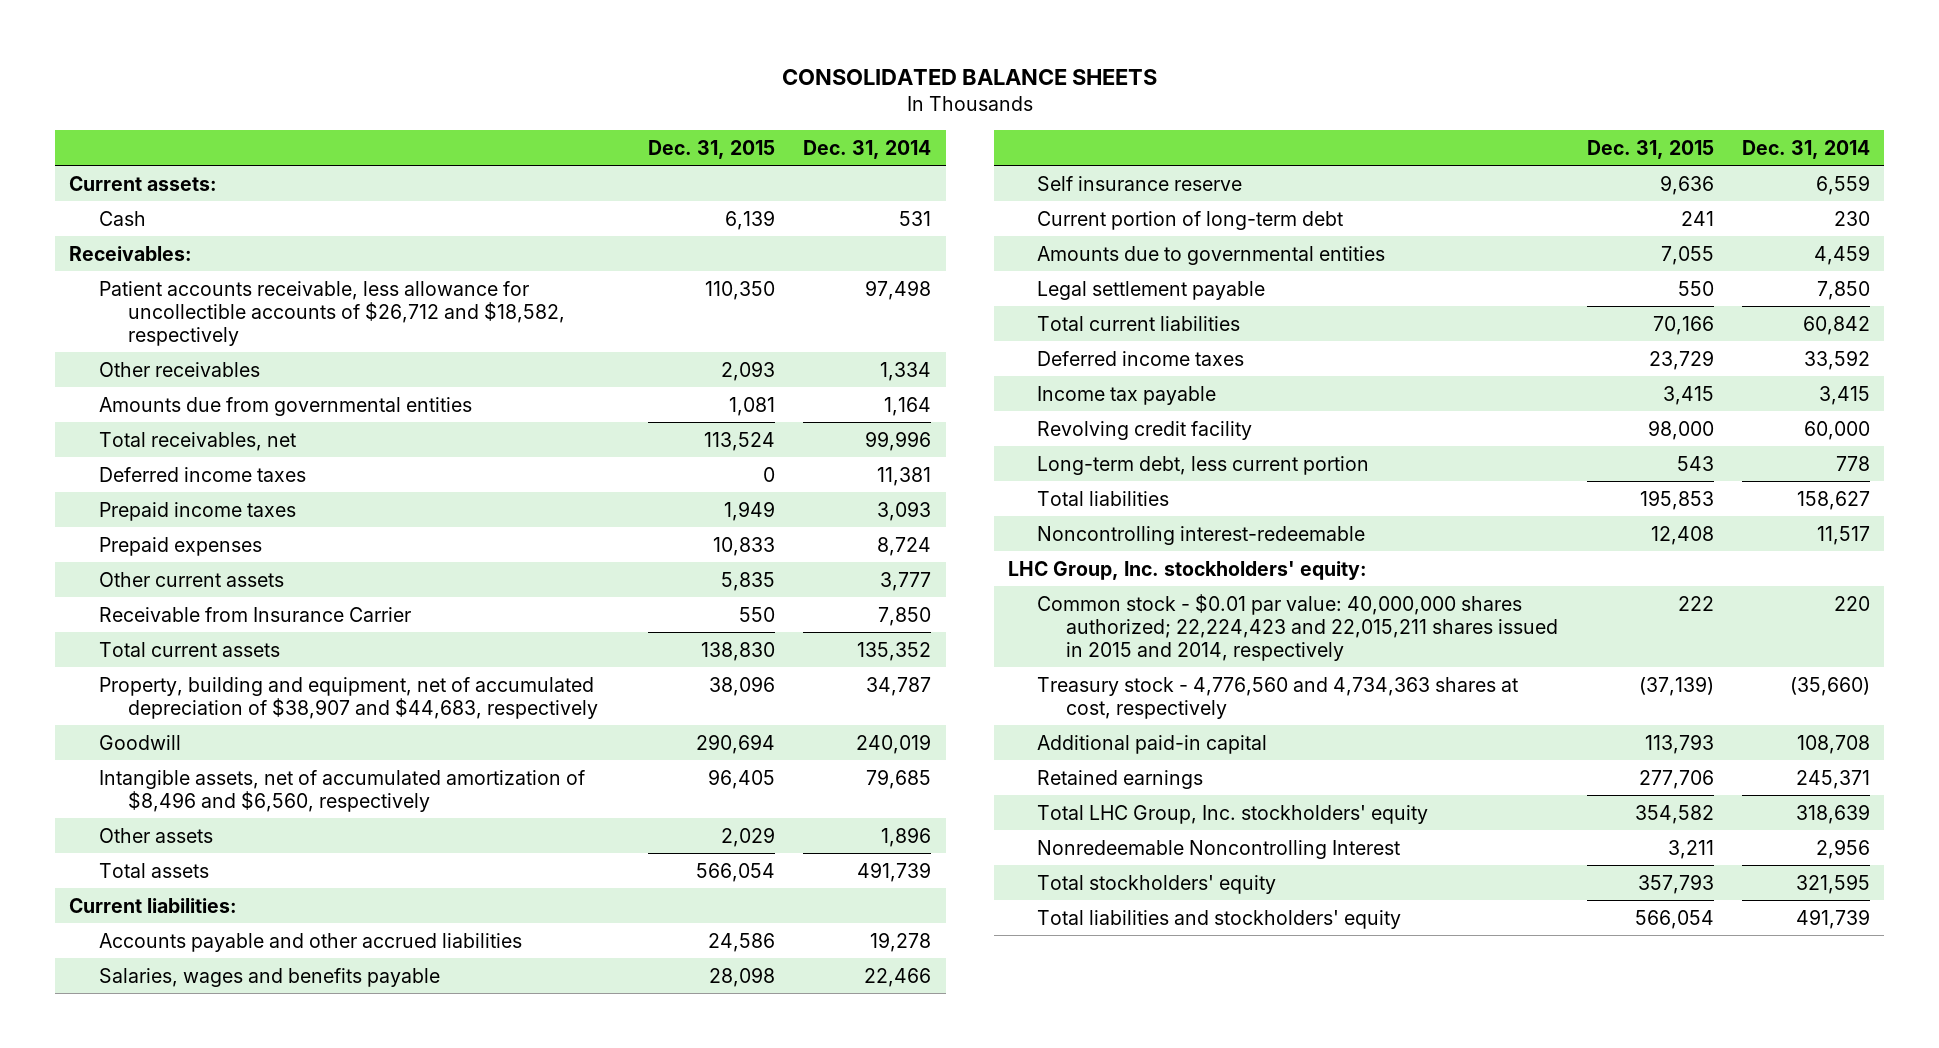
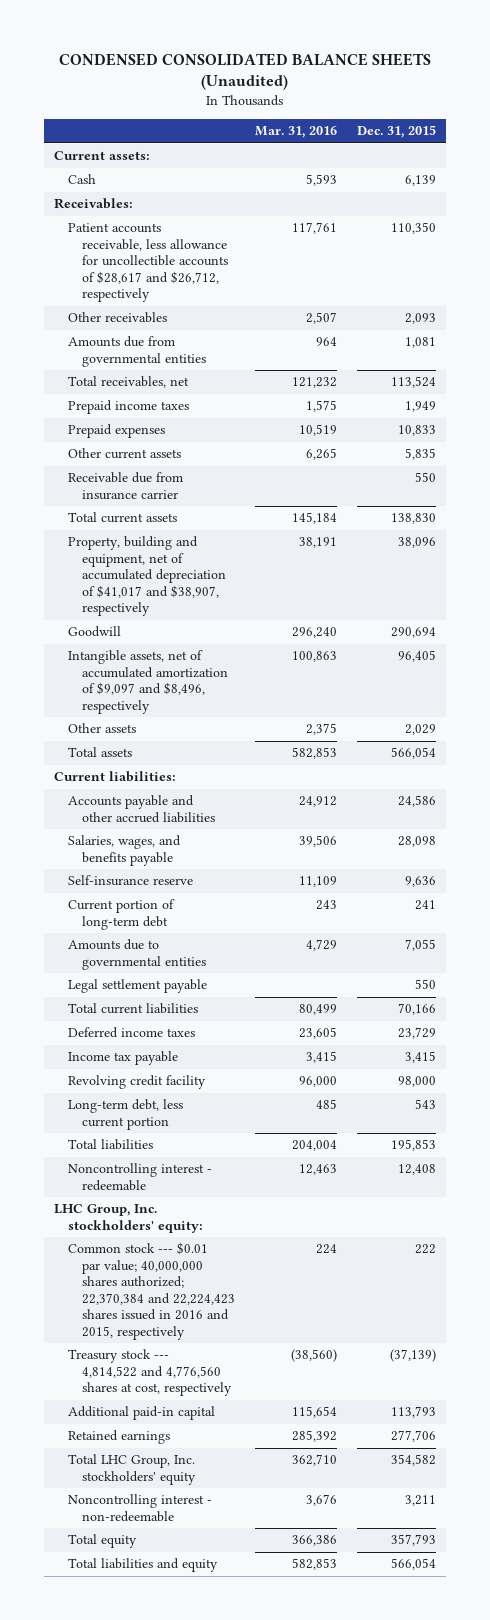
- CONSOLIDATED BALANCE SHEETS
+ CONDENSED CONSOLIDATED BALANCE SHEETS (Unaudited)
- | Dec. 31, 2015 | Dec. 31, 2014
+ | Mar. 31, 2016 | Dec. 31, 2015
- Patient accounts receivable, less allowance for uncollectible accounts of $26,712 and $18,582, respectively | 110,350 | 97,498
+ Patient accounts receivable, less allowance for uncollectible accounts of $28,617 and $26,712, respectively | 117,761 | 110,350
- Deferred income taxes | 0 | 11,381
- Receivable from Insurance Carrier | 550 | 7,850
+ Receivable due from insurance carrier | | 550
- Property, building and equipment, net of accumulated depreciation of $38,907 and $44,683, respectively | 38,096 | 34,787
+ Property, building and equipment, net of accumulated depreciation of $41,017 and $38,907, respectively | 38,191 | 38,096
- Intangible assets, net of accumulated amortization of $8,496 and $6,560, respectively | 96,405 | 79,685
+ Intangible assets, net of accumulated amortization of $9,097 and $8,496, respectively | 100,863 | 96,405
- Salaries, wages and benefits payable | 28,098 | 22,466
- Self insurance reserve | 9,636 | 6,559
+ Salaries, wages, and benefits payable | 39,506 | 28,098
+ Self-insurance reserve | 11,109 | 9,636
- Noncontrolling interest-redeemable | 12,408 | 11,517
+ Noncontrolling interest - redeemable | 12,463 | 12,408
- Common stock - $0.01 par value: 40,000,000 shares authorized; 22,224,423 and 22,015,211 shares issued in 2015 and 2014, respectively | 222 | 220
- Treasury stock - 4,776,560 and 4,734,363 shares at cost, respectively | (37,139) | (35,660)
+ Common stock --- $0.01 par value; 40,000,000 shares authorized; 22,370,384 and 22,224,423 shares issued in 2016 and 2015, respectively | 224 | 222
+ Treasury stock --- 4,814,522 and 4,776,560 shares at cost, respectively | (38,560) | (37,139)
- Nonredeemable Noncontrolling Interest | 3,211 | 2,956
- Total stockholders' equity | 357,793 | 321,595
- Total liabilities and stockholders' equity | 566,054 | 491,739
+ Noncontrolling interest - non-redeemable | 3,676 | 3,211
+ Total equity | 366,386 | 357,793
+ Total liabilities and equity | 582,853 | 566,054

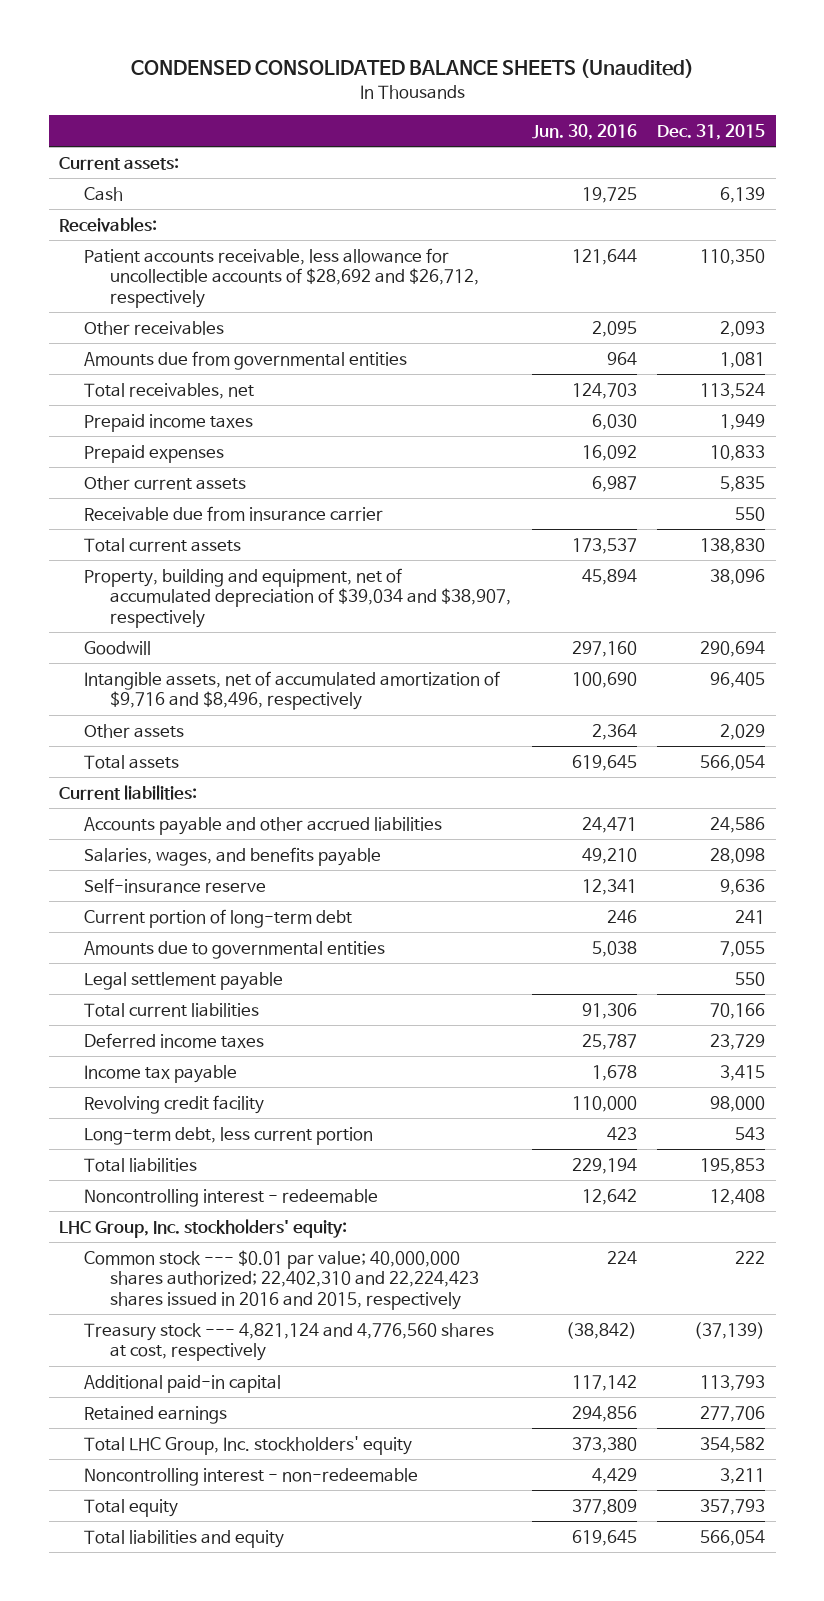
- | Mar. 31, 2016 | Dec. 31, 2015
+ | Jun. 30, 2016 | Dec. 31, 2015
- Patient accounts receivable, less allowance for uncollectible accounts of $28,617 and $26,712, respectively | 117,761 | 110,350
+ Patient accounts receivable, less allowance for uncollectible accounts of $28,692 and $26,712, respectively | 121,644 | 110,350
- Property, building and equipment, net of accumulated depreciation of $41,017 and $38,907, respectively | 38,191 | 38,096
+ Property, building and equipment, net of accumulated depreciation of $39,034 and $38,907, respectively | 45,894 | 38,096
- Intangible assets, net of accumulated amortization of $9,097 and $8,496, respectively | 100,863 | 96,405
+ Intangible assets, net of accumulated amortization of $9,716 and $8,496, respectively | 100,690 | 96,405
- Common stock --- $0.01 par value; 40,000,000 shares authorized; 22,370,384 and 22,224,423 shares issued in 2016 and 2015, respectively | 224 | 222
- Treasury stock --- 4,814,522 and 4,776,560 shares at cost, respectively | (38,560) | (37,139)
+ Common stock --- $0.01 par value; 40,000,000 shares authorized; 22,402,310 and 22,224,423 shares issued in 2016 and 2015, respectively | 224 | 222
+ Treasury stock --- 4,821,124 and 4,776,560 shares at cost, respectively | (38,842) | (37,139)

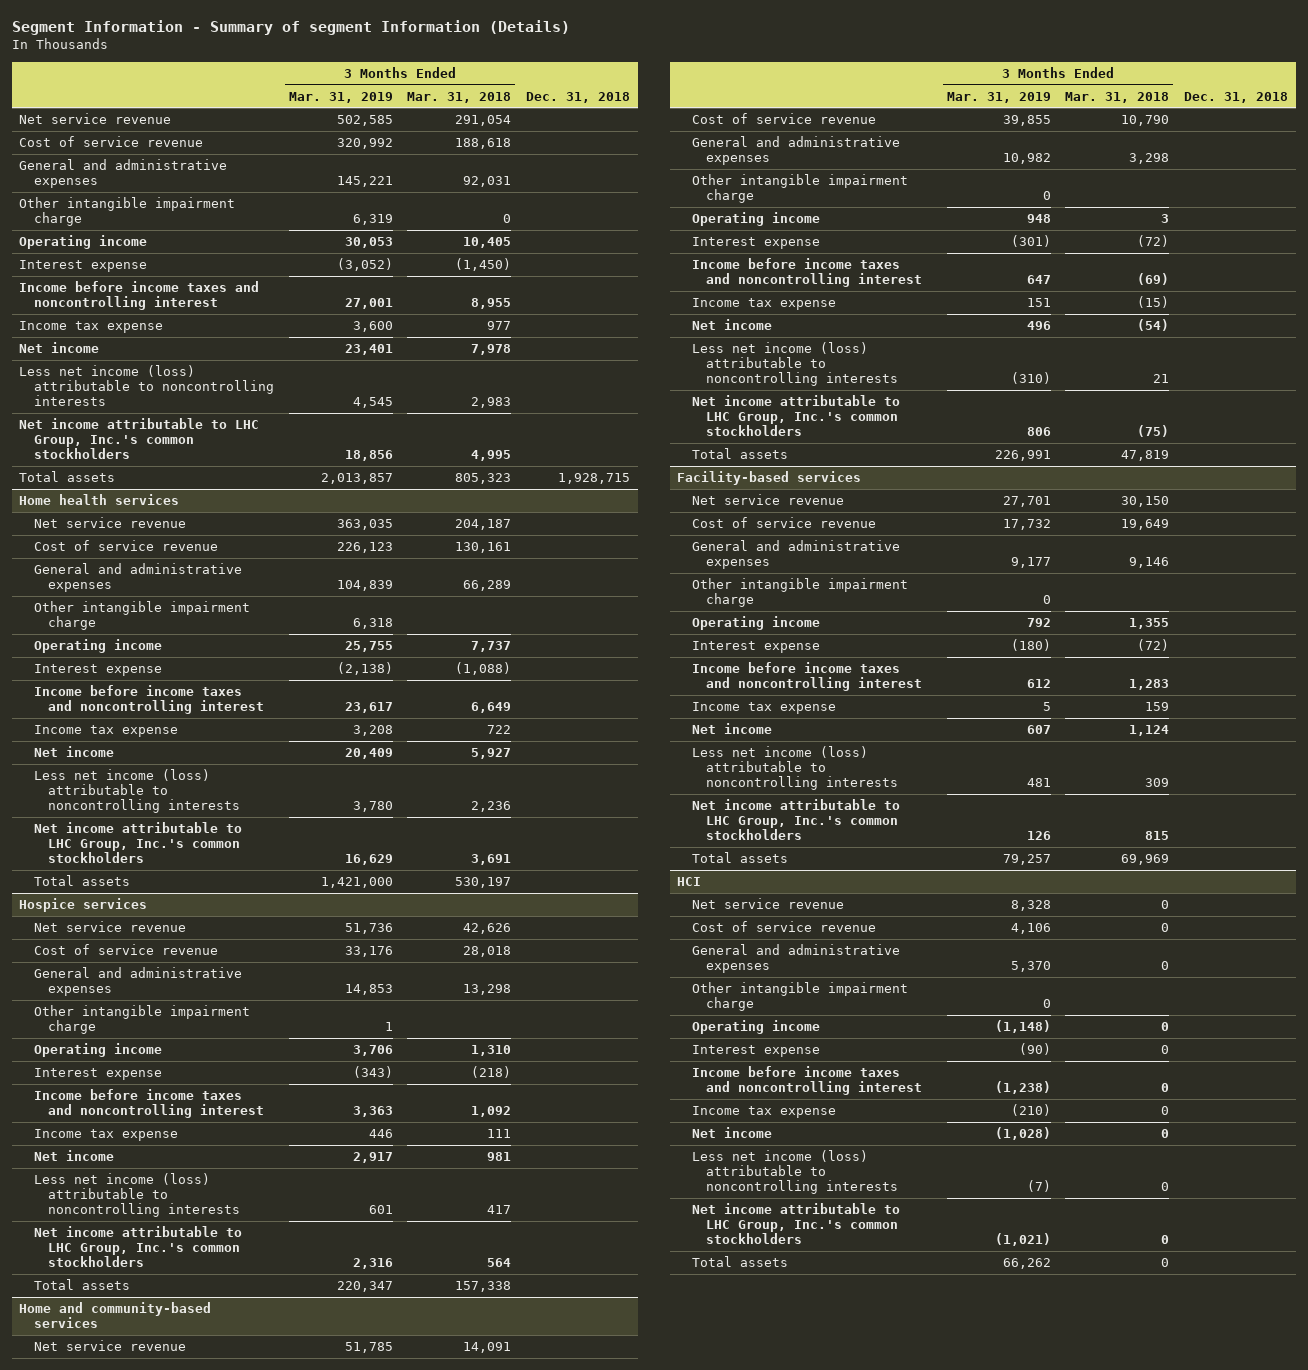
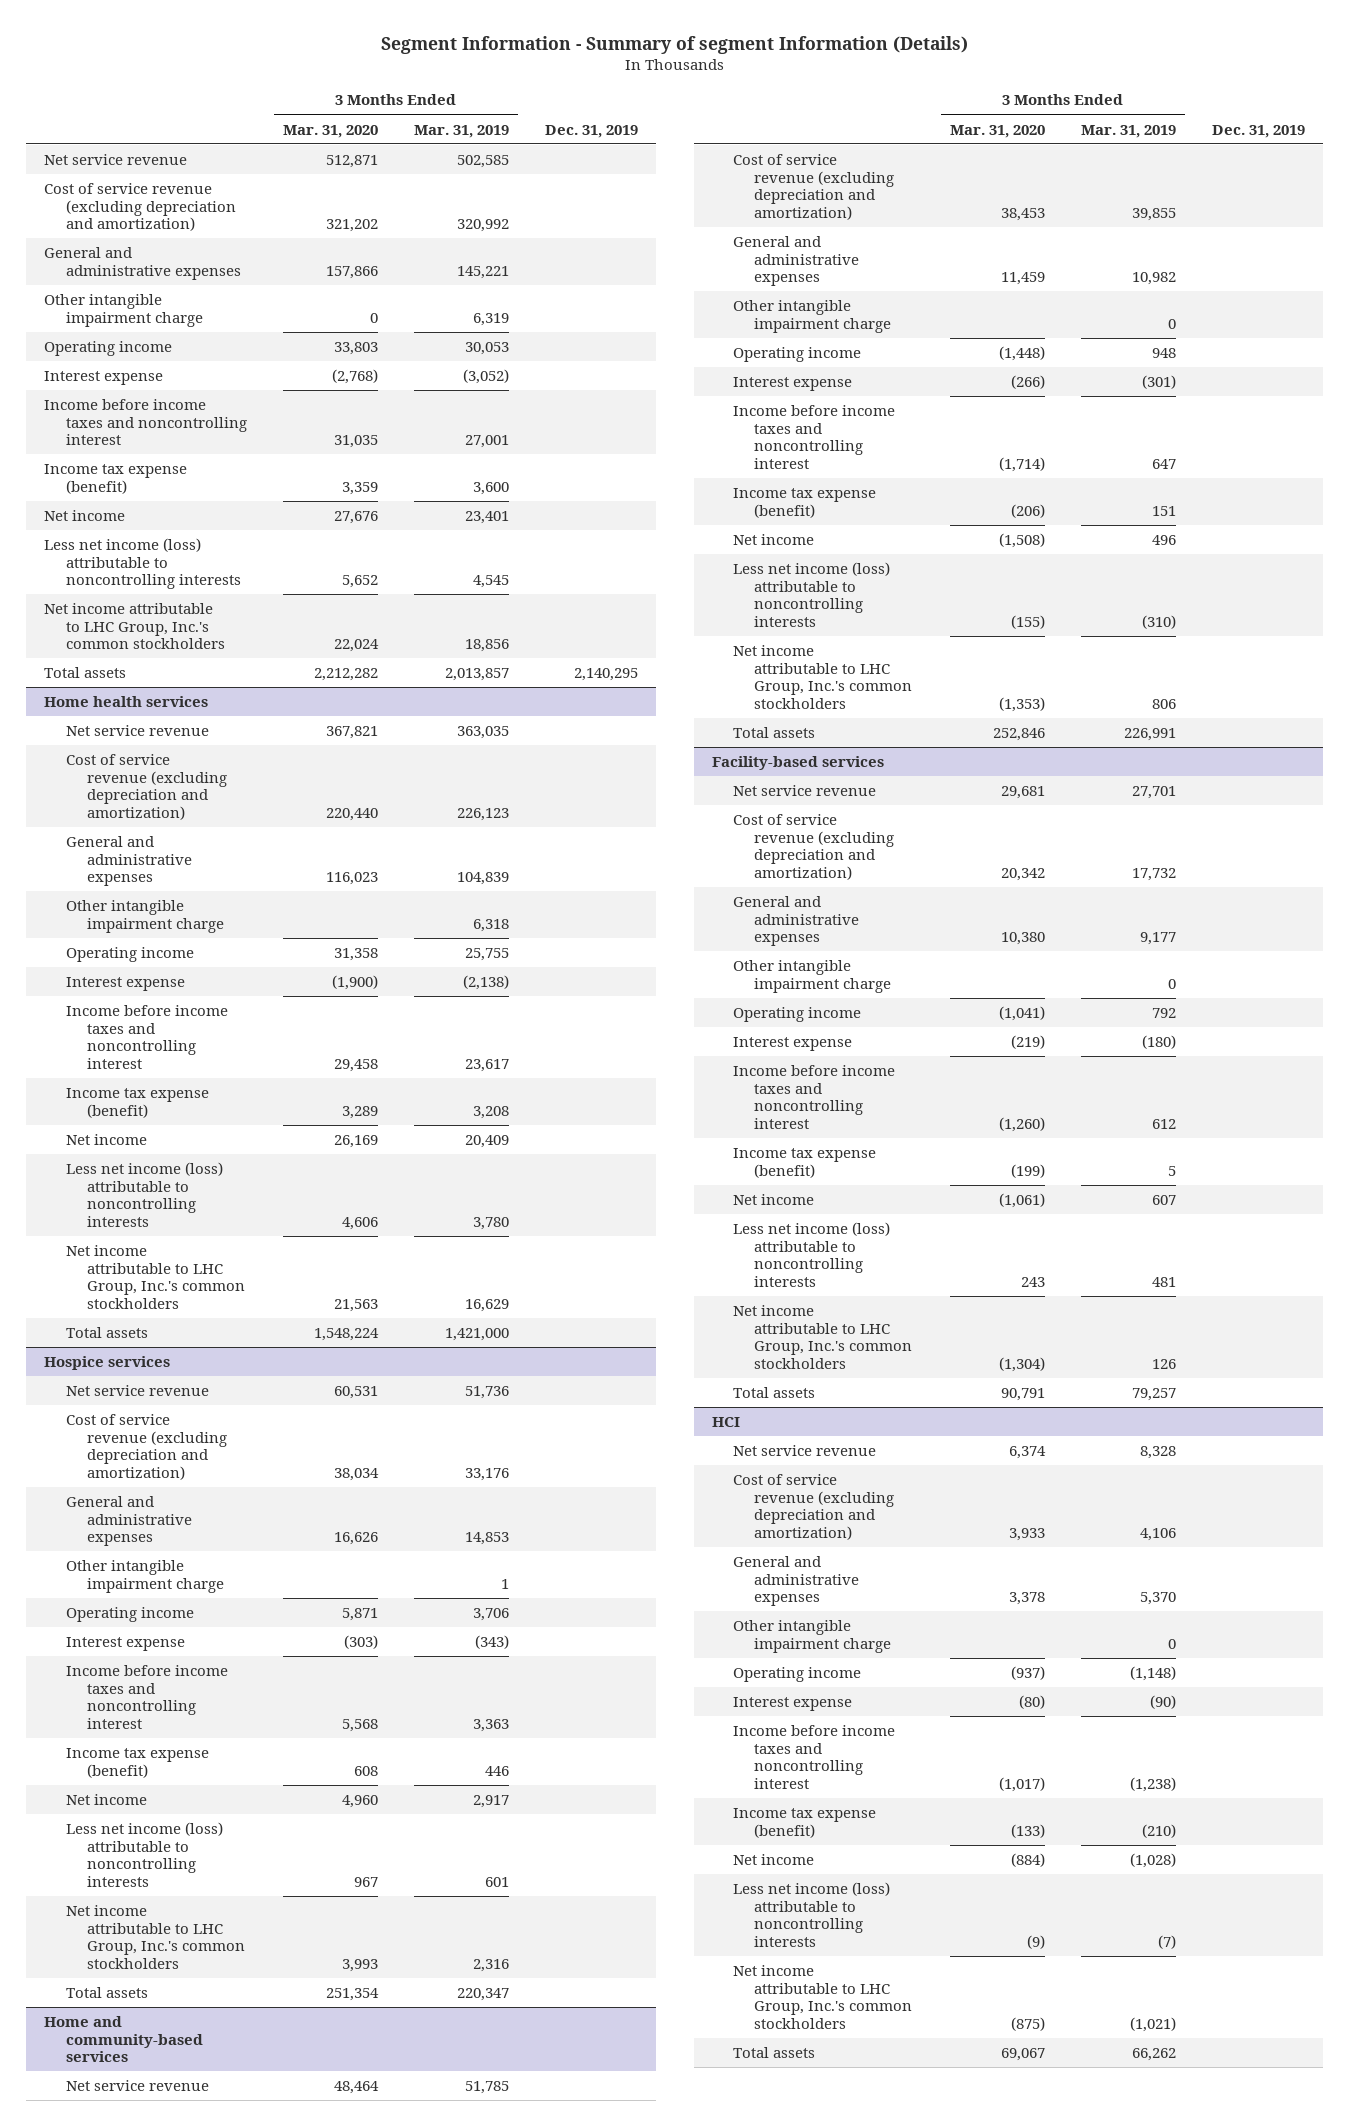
- | 3 Months Ended Mar. 31, 2019 | 3 Months Ended Mar. 31, 2018 | Dec. 31, 2018
+ | 3 Months Ended Mar. 31, 2020 | 3 Months Ended Mar. 31, 2019 | Dec. 31, 2019
- Cost of service revenue | 320,992 | 188,618 |
+ Cost of service revenue (excluding depreciation and amortization) | 321,202 | 320,992 |
- Income tax expense | 3,600 | 977 |
+ Income tax expense (benefit) | 3,359 | 3,600 |
@ Home health services
- Cost of service revenue | 226,123 | 130,161 |
+ Cost of service revenue (excluding depreciation and amortization) | 220,440 | 226,123 |
- Income tax expense | 3,208 | 722 |
+ Income tax expense (benefit) | 3,289 | 3,208 |
@ Hospice services
- Cost of service revenue | 33,176 | 28,018 |
+ Cost of service revenue (excluding depreciation and amortization) | 38,034 | 33,176 |
- Income tax expense | 446 | 111 |
+ Income tax expense (benefit) | 608 | 446 |
@ Home and community-based services
- Cost of service revenue | 39,855 | 10,790 |
+ Cost of service revenue (excluding depreciation and amortization) | 38,453 | 39,855 |
- Income tax expense | 151 | (15) |
+ Income tax expense (benefit) | (206) | 151 |
@ Facility-based services
- Cost of service revenue | 17,732 | 19,649 |
+ Cost of service revenue (excluding depreciation and amortization) | 20,342 | 17,732 |
- Income tax expense | 5 | 159 |
+ Income tax expense (benefit) | (199) | 5 |
@ HCI
- Cost of service revenue | 4,106 | 0 |
+ Cost of service revenue (excluding depreciation and amortization) | 3,933 | 4,106 |
- Income tax expense | (210) | 0 |
+ Income tax expense (benefit) | (133) | (210) |

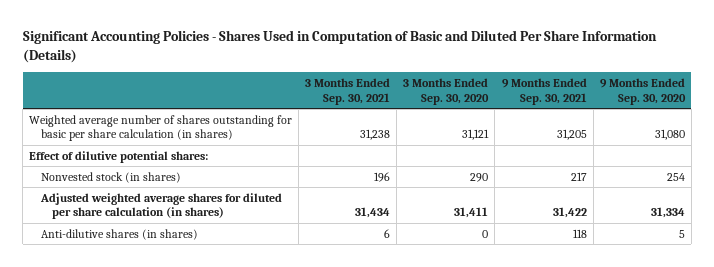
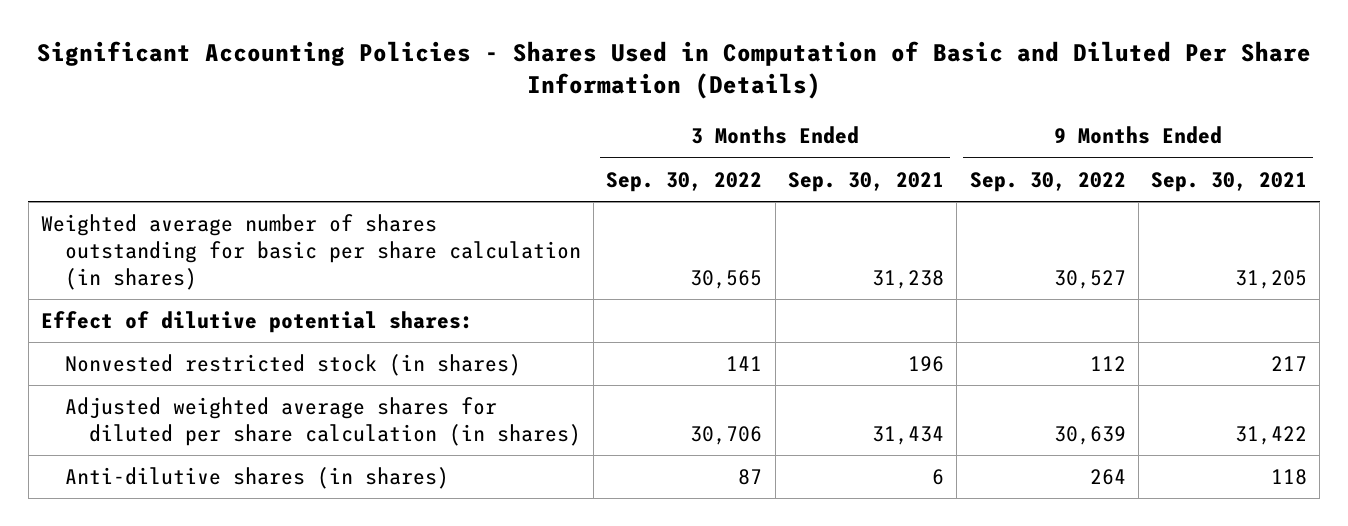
- | 3 Months Ended Sep. 30, 2021 | 3 Months Ended Sep. 30, 2020 | 9 Months Ended Sep. 30, 2021 | 9 Months Ended Sep. 30, 2020
+ | 3 Months Ended Sep. 30, 2022 | 3 Months Ended Sep. 30, 2021 | 9 Months Ended Sep. 30, 2022 | 9 Months Ended Sep. 30, 2021
- Nonvested stock (in shares) | 196 | 290 | 217 | 254
+ Nonvested restricted stock (in shares) | 141 | 196 | 112 | 217

